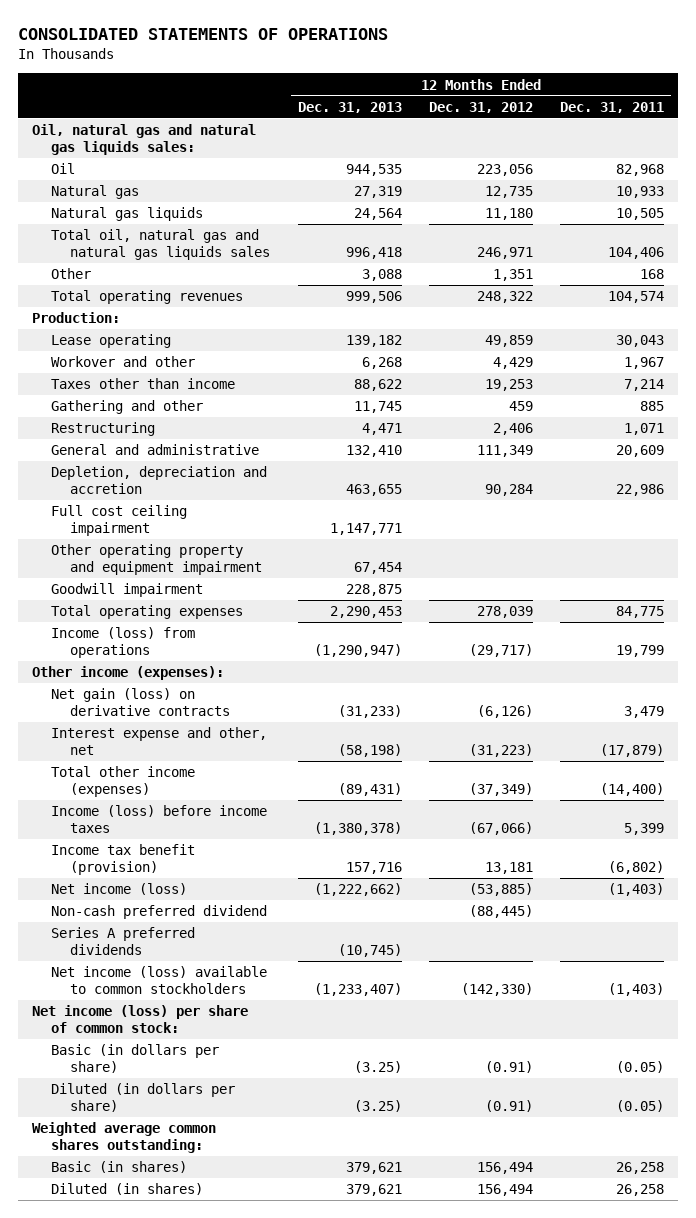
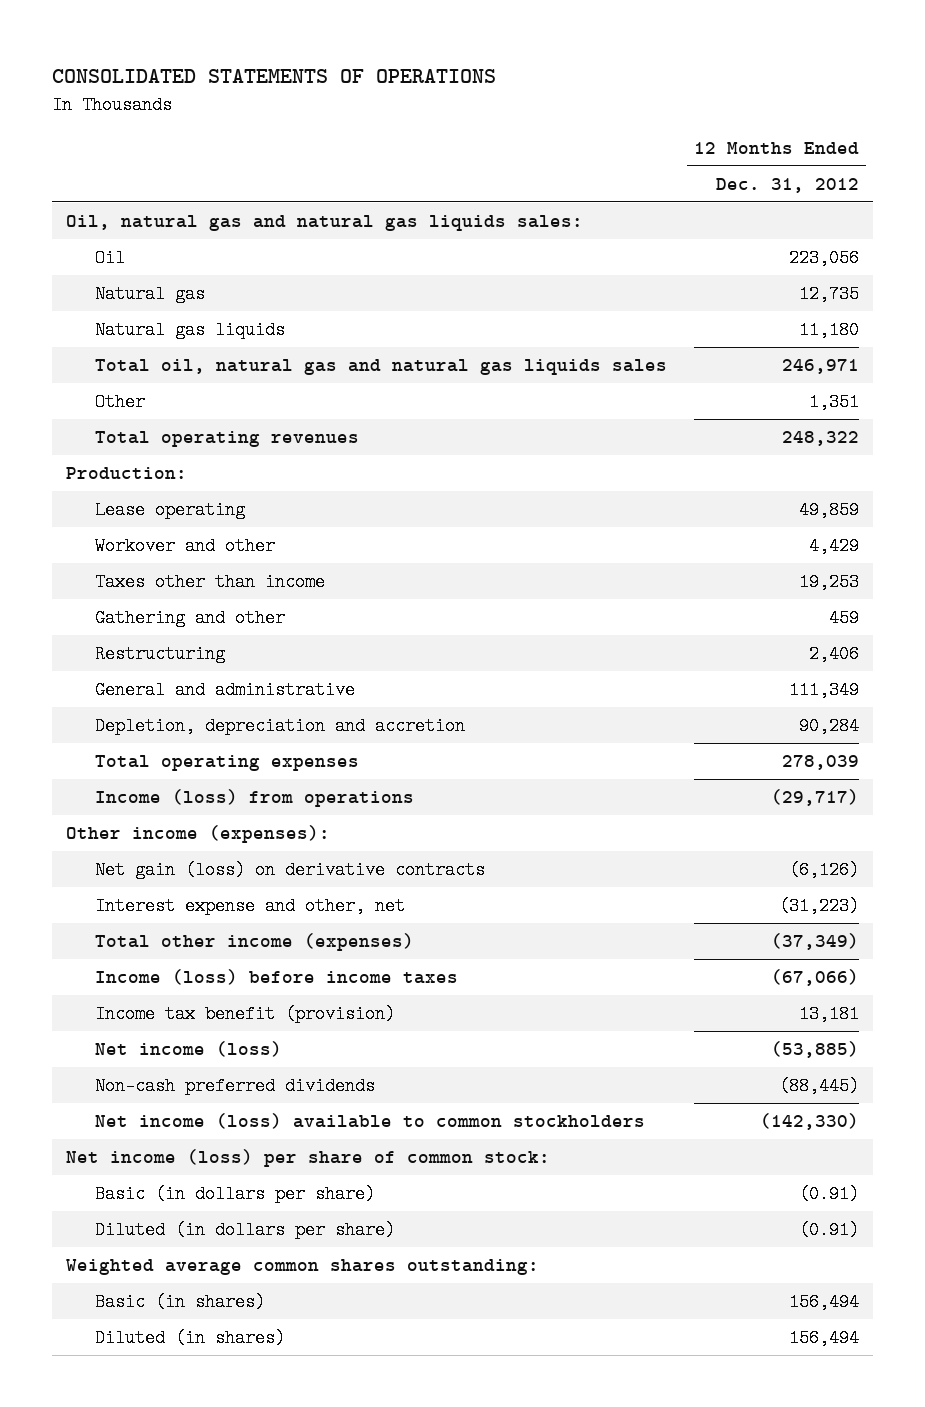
- | 12 Months Ended Dec. 31, 2013 | 12 Months Ended Dec. 31, 2012 | 12 Months Ended Dec. 31, 2011
+ | 12 Months Ended Dec. 31, 2012
- Full cost ceiling impairment | 1,147,771 | |
- Other operating property and equipment impairment | 67,454 | |
- Goodwill impairment | 228,875 | |
- Non-cash preferred dividend | | (88,445) |
- Series A preferred dividends | (10,745) | |
+ Non-cash preferred dividends | (88,445)

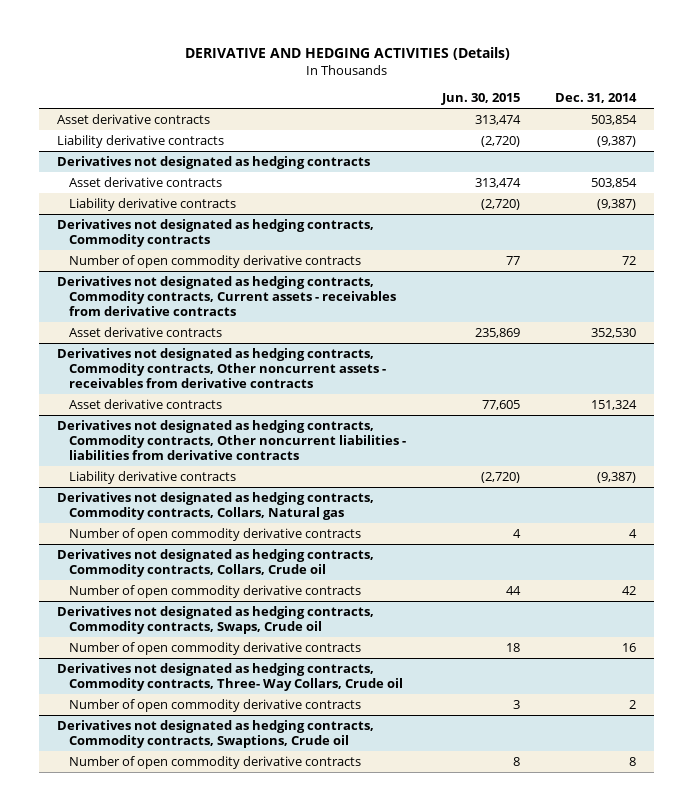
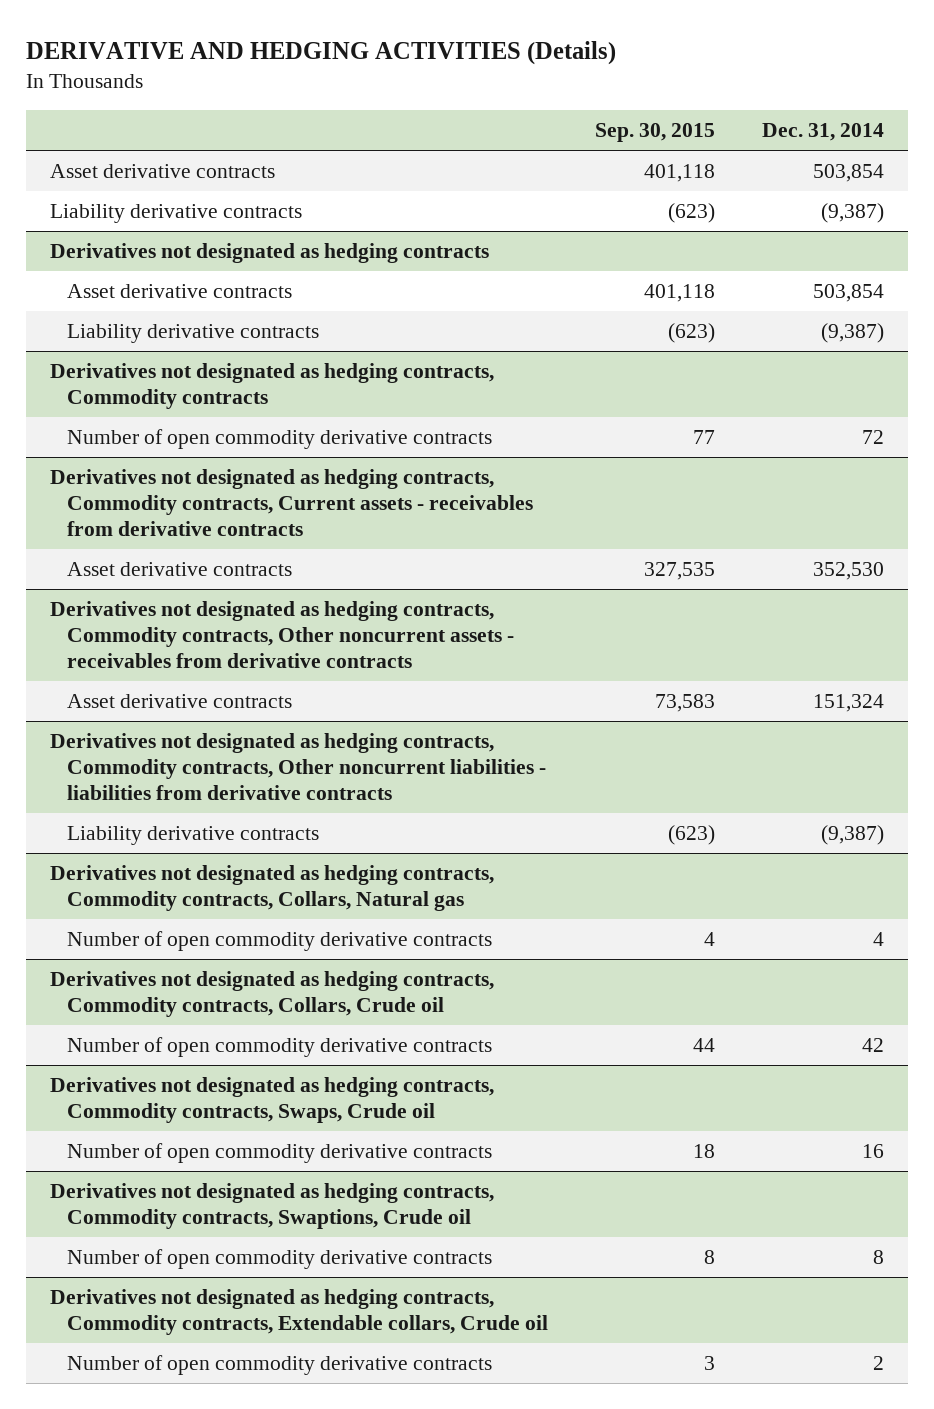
- | Jun. 30, 2015 | Dec. 31, 2014
+ | Sep. 30, 2015 | Dec. 31, 2014
- Derivatives not designated as hedging contracts, Commodity contracts, Three- Way Collars, Crude oil
- Number of open commodity derivative contracts | 3 | 2
+ Derivatives not designated as hedging contracts, Commodity contracts, Extendable collars, Crude oil
+ Number of open commodity derivative contracts | 3 | 2

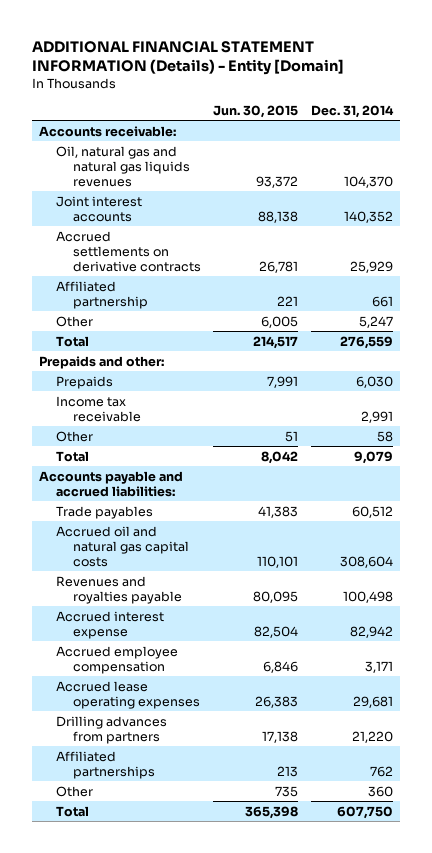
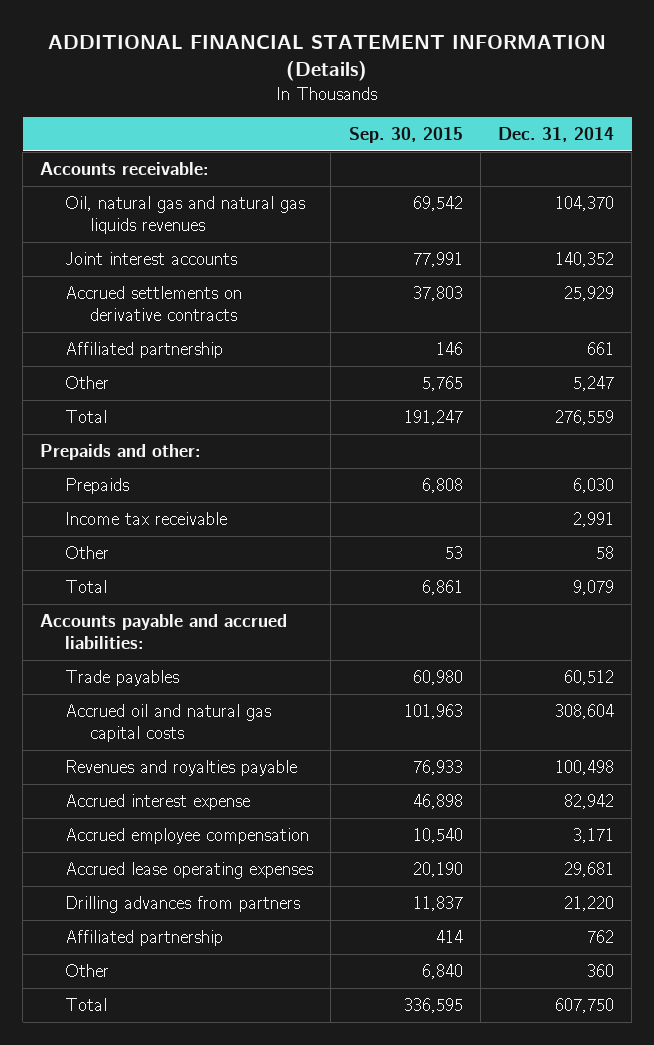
- ADDITIONAL FINANCIAL STATEMENT INFORMATION (Details) - Entity [Domain]
+ ADDITIONAL FINANCIAL STATEMENT INFORMATION (Details)
- | Jun. 30, 2015 | Dec. 31, 2014
+ | Sep. 30, 2015 | Dec. 31, 2014
- Affiliated partnerships | 213 | 762
+ Affiliated partnership | 414 | 762

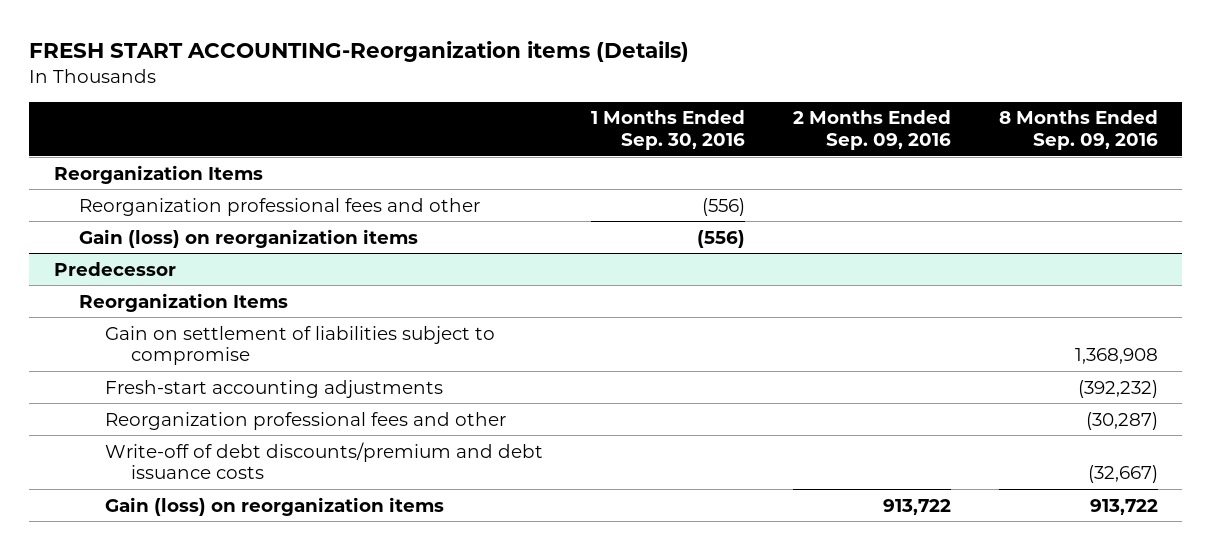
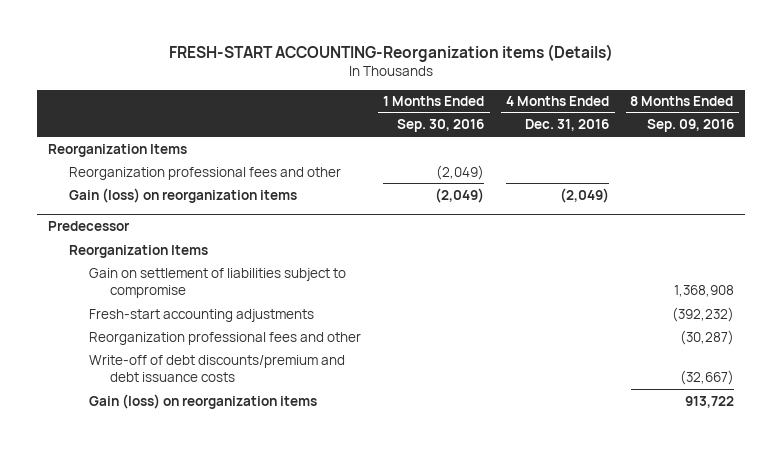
- FRESH START ACCOUNTING-Reorganization items (Details)
+ FRESH-START ACCOUNTING-Reorganization items (Details)
- | 1 Months Ended Sep. 30, 2016 | 2 Months Ended Sep. 09, 2016 | 8 Months Ended Sep. 09, 2016
+ | 1 Months Ended Sep. 30, 2016 | 4 Months Ended Dec. 31, 2016 | 8 Months Ended Sep. 09, 2016
- Reorganization professional fees and other | (556) | |
- Gain (loss) on reorganization items | (556) | |
+ Reorganization professional fees and other | (2,049) | |
+ Gain (loss) on reorganization items | (2,049) | (2,049) |

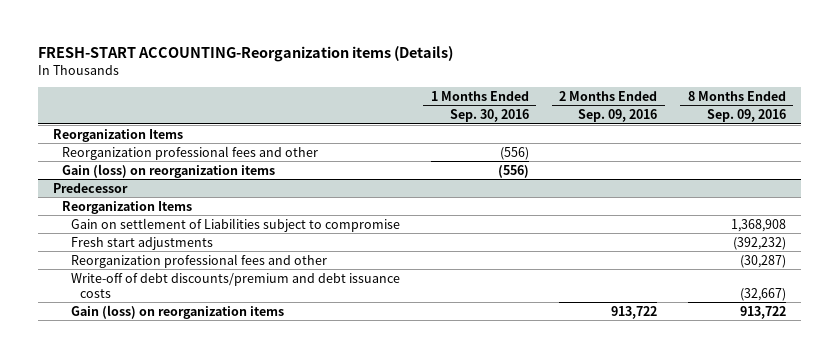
- | 1 Months Ended Sep. 30, 2016 | 4 Months Ended Dec. 31, 2016 | 8 Months Ended Sep. 09, 2016
+ | 1 Months Ended Sep. 30, 2016 | 2 Months Ended Sep. 09, 2016 | 8 Months Ended Sep. 09, 2016
- Reorganization professional fees and other | (2,049) | |
- Gain (loss) on reorganization items | (2,049) | (2,049) |
+ Reorganization professional fees and other | (556) | |
+ Gain (loss) on reorganization items | (556) | |
@ Predecessor
- Gain on settlement of liabilities subject to compromise | | | 1,368,908
- Fresh-start accounting adjustments | | | (392,232)
+ Gain on settlement of Liabilities subject to compromise | | | 1,368,908
+ Fresh start adjustments | | | (392,232)

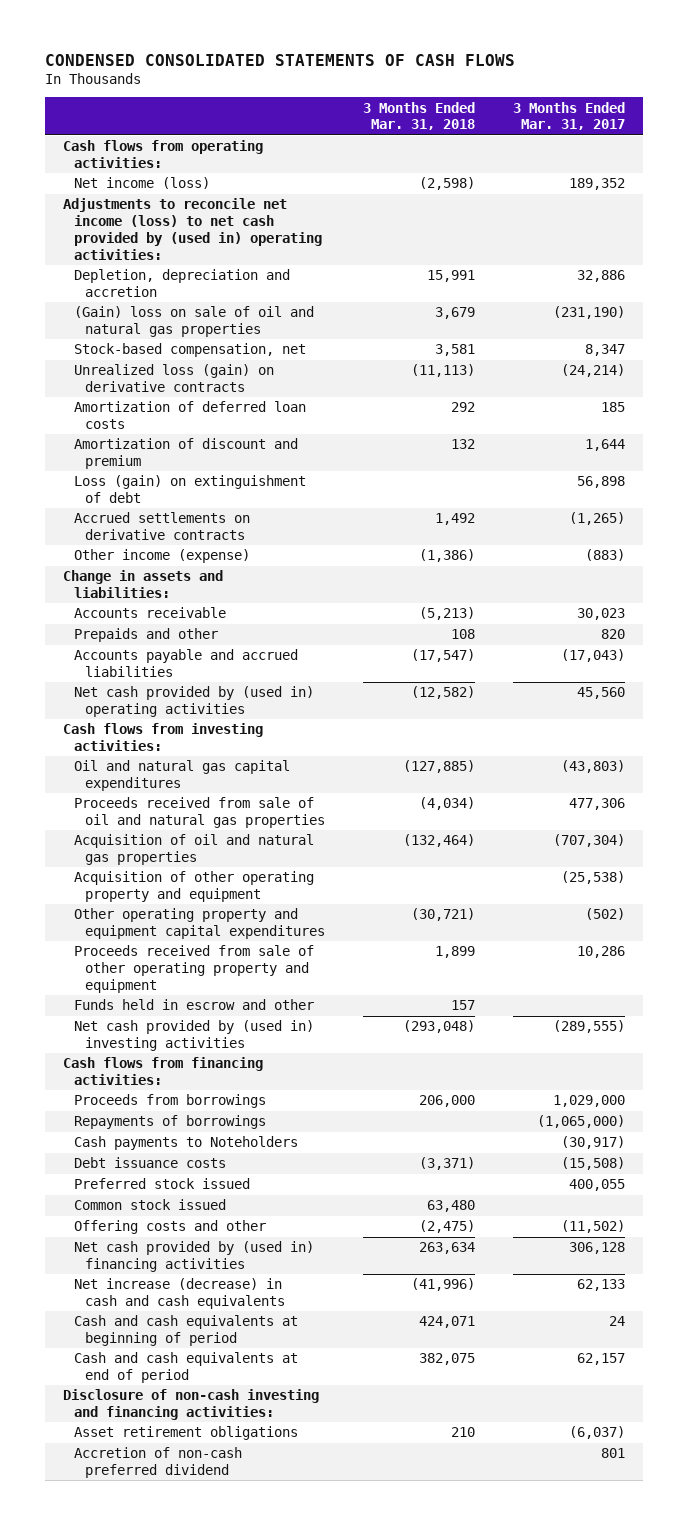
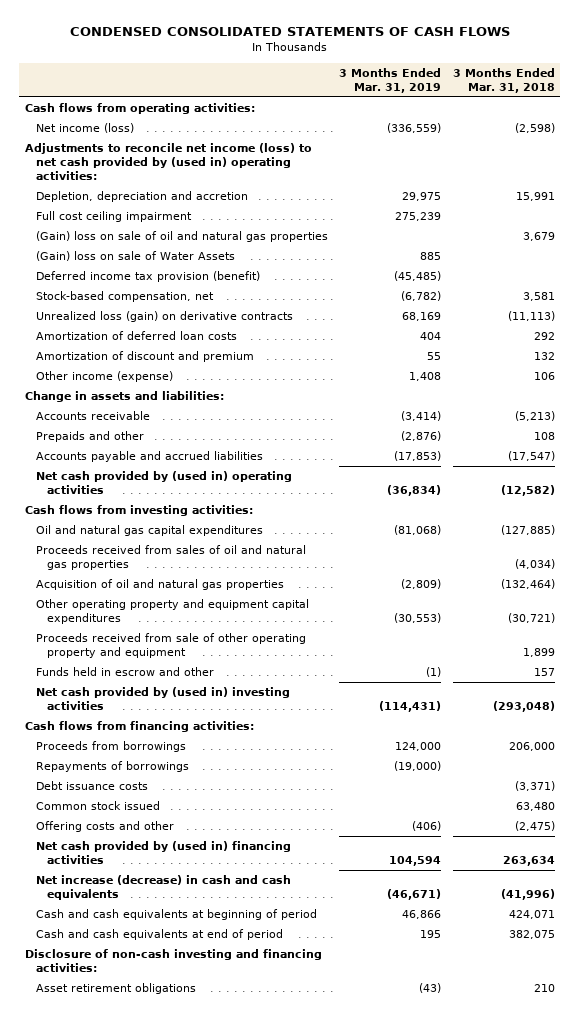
- | 3 Months Ended Mar. 31, 2018 | 3 Months Ended Mar. 31, 2017
+ | 3 Months Ended Mar. 31, 2019 | 3 Months Ended Mar. 31, 2018
+ Full cost ceiling impairment | 275,239 |
+ (Gain) loss on sale of Water Assets | 885 |
+ Deferred income tax provision (benefit) | (45,485) |
- Loss (gain) on extinguishment of debt | | 56,898
- Accrued settlements on derivative contracts | 1,492 | (1,265)
- Other income (expense) | (1,386) | (883)
+ Other income (expense) | 1,408 | 106
- Proceeds received from sale of oil and natural gas properties | (4,034) | 477,306
+ Proceeds received from sales of oil and natural gas properties | | (4,034)
- Acquisition of other operating property and equipment | | (25,538)
- Cash payments to Noteholders | | (30,917)
- Preferred stock issued | | 400,055
- Accretion of non-cash preferred dividend | | 801

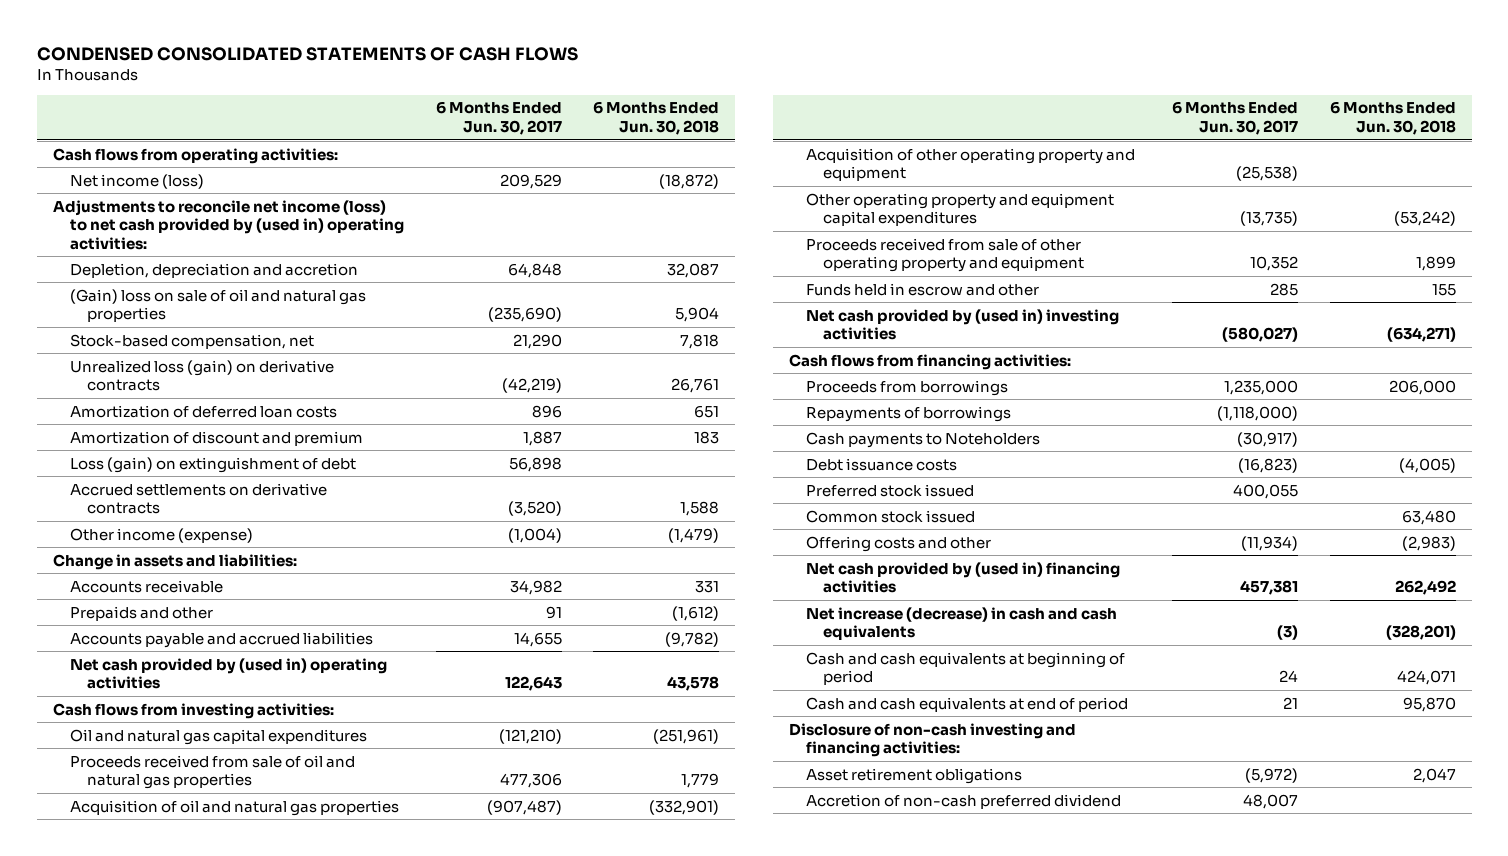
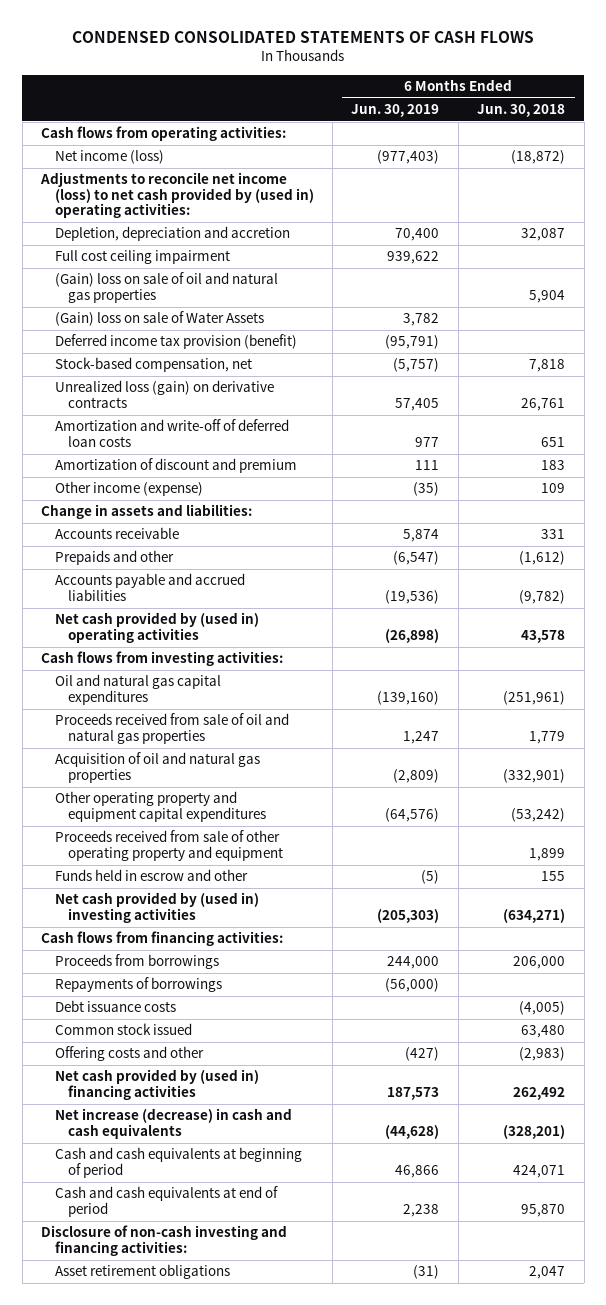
- | 6 Months Ended Jun. 30, 2017 | 6 Months Ended Jun. 30, 2018
+ | 6 Months Ended Jun. 30, 2019 | 6 Months Ended Jun. 30, 2018
+ Full cost ceiling impairment | 939,622 |
+ (Gain) loss on sale of Water Assets | 3,782 |
+ Deferred income tax provision (benefit) | (95,791) |
- Amortization of deferred loan costs | 896 | 651
+ Amortization and write-off of deferred loan costs | 977 | 651
- Loss (gain) on extinguishment of debt | 56,898 |
- Accrued settlements on derivative contracts | (3,520) | 1,588
- Other income (expense) | (1,004) | (1,479)
+ Other income (expense) | (35) | 109
- Acquisition of other operating property and equipment | (25,538) |
- Cash payments to Noteholders | (30,917) |
- Preferred stock issued | 400,055 |
- Accretion of non-cash preferred dividend | 48,007 |

